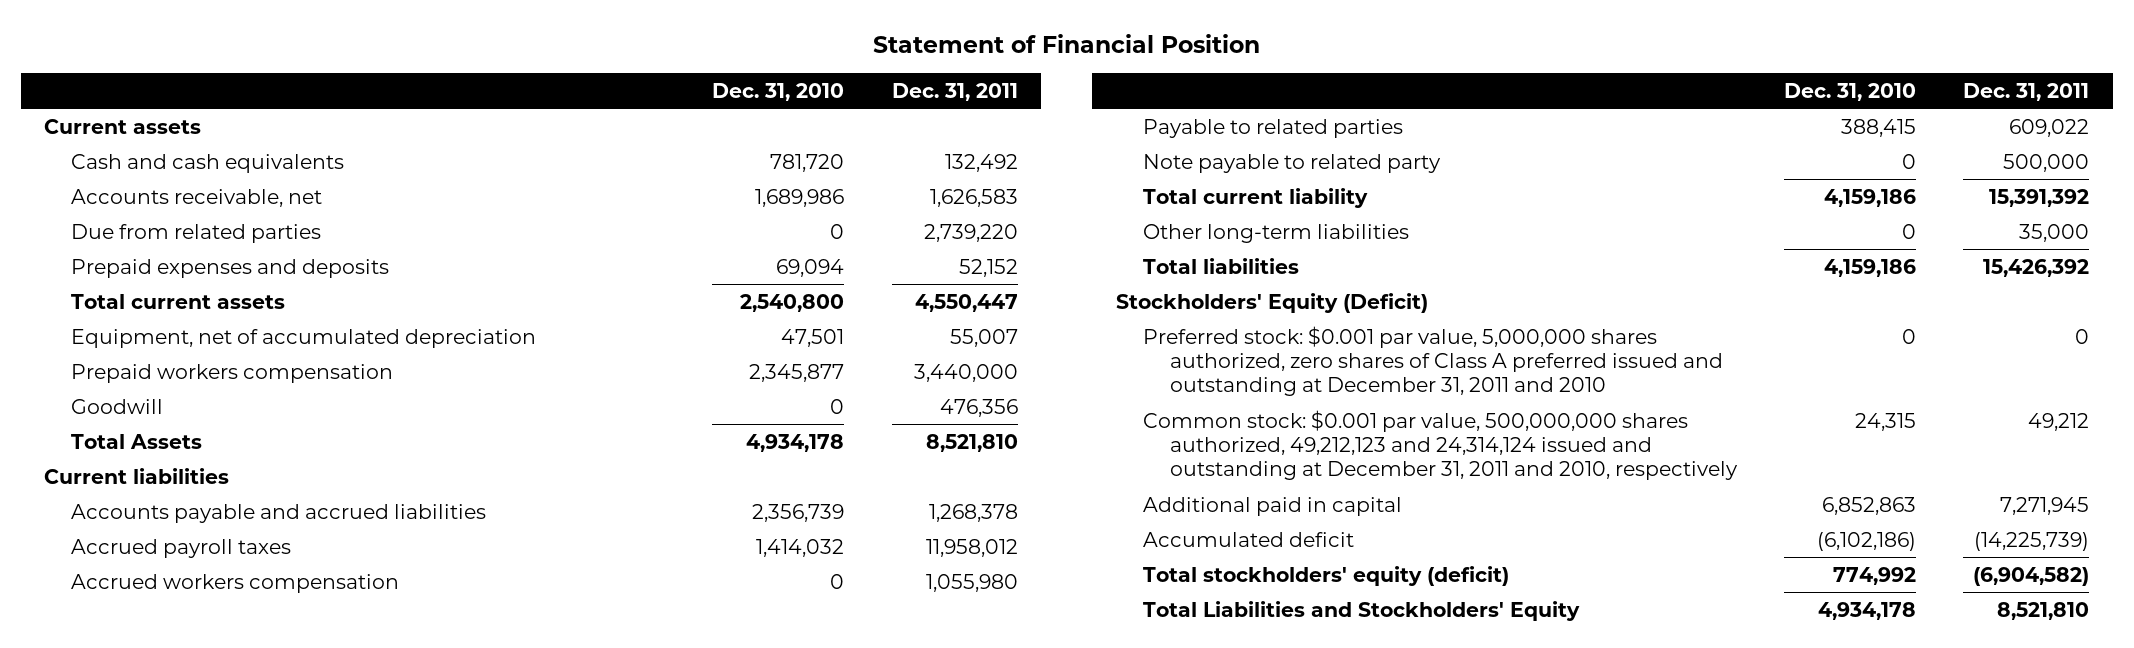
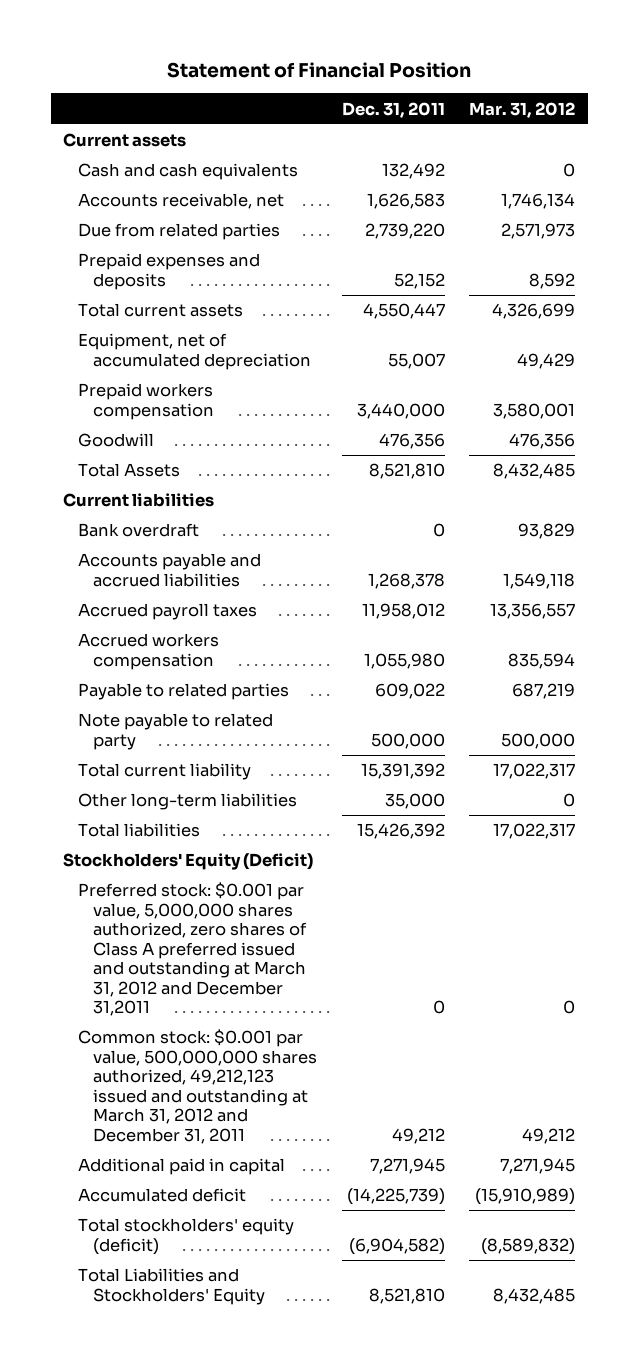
- | Dec. 31, 2010 | Dec. 31, 2011
+ | Dec. 31, 2011 | Mar. 31, 2012
+ Bank overdraft | 0 | 93,829
- Preferred stock: $0.001 par value, 5,000,000 shares authorized, zero shares of Class A preferred issued and outstanding at December 31, 2011 and 2010 | 0 | 0
- Common stock: $0.001 par value, 500,000,000 shares authorized, 49,212,123 and 24,314,124 issued and outstanding at December 31, 2011 and 2010, respectively | 24,315 | 49,212
+ Preferred stock: $0.001 par value, 5,000,000 shares authorized, zero shares of Class A preferred issued and outstanding at March 31, 2012 and December 31,2011 | 0 | 0
+ Common stock: $0.001 par value, 500,000,000 shares authorized, 49,212,123 issued and outstanding at March 31, 2012 and December 31, 2011 | 49,212 | 49,212

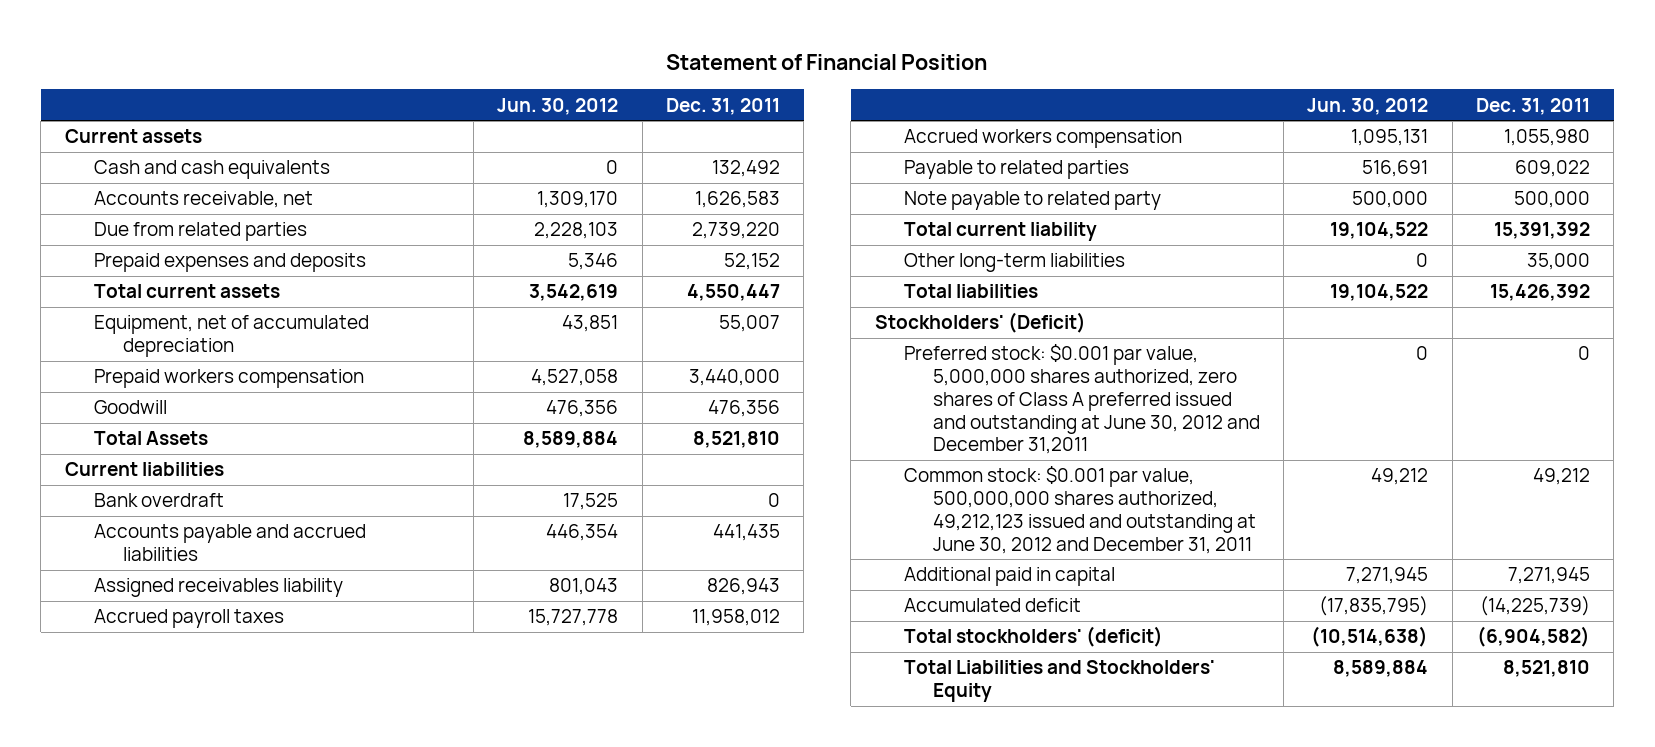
- | Dec. 31, 2011 | Mar. 31, 2012
+ | Jun. 30, 2012 | Dec. 31, 2011
- Accounts payable and accrued liabilities | 1,268,378 | 1,549,118
+ Accounts payable and accrued liabilities | 446,354 | 441,435
+ Assigned receivables liability | 801,043 | 826,943
- Stockholders' Equity (Deficit)
- Preferred stock: $0.001 par value, 5,000,000 shares authorized, zero shares of Class A preferred issued and outstanding at March 31, 2012 and December 31,2011 | 0 | 0
- Common stock: $0.001 par value, 500,000,000 shares authorized, 49,212,123 issued and outstanding at March 31, 2012 and December 31, 2011 | 49,212 | 49,212
+ Stockholders' (Deficit)
+ Preferred stock: $0.001 par value, 5,000,000 shares authorized, zero shares of Class A preferred issued and outstanding at June 30, 2012 and December 31,2011 | 0 | 0
+ Common stock: $0.001 par value, 500,000,000 shares authorized, 49,212,123 issued and outstanding at June 30, 2012 and December 31, 2011 | 49,212 | 49,212
- Total stockholders' equity (deficit) | (6,904,582) | (8,589,832)
+ Total stockholders' (deficit) | (10,514,638) | (6,904,582)

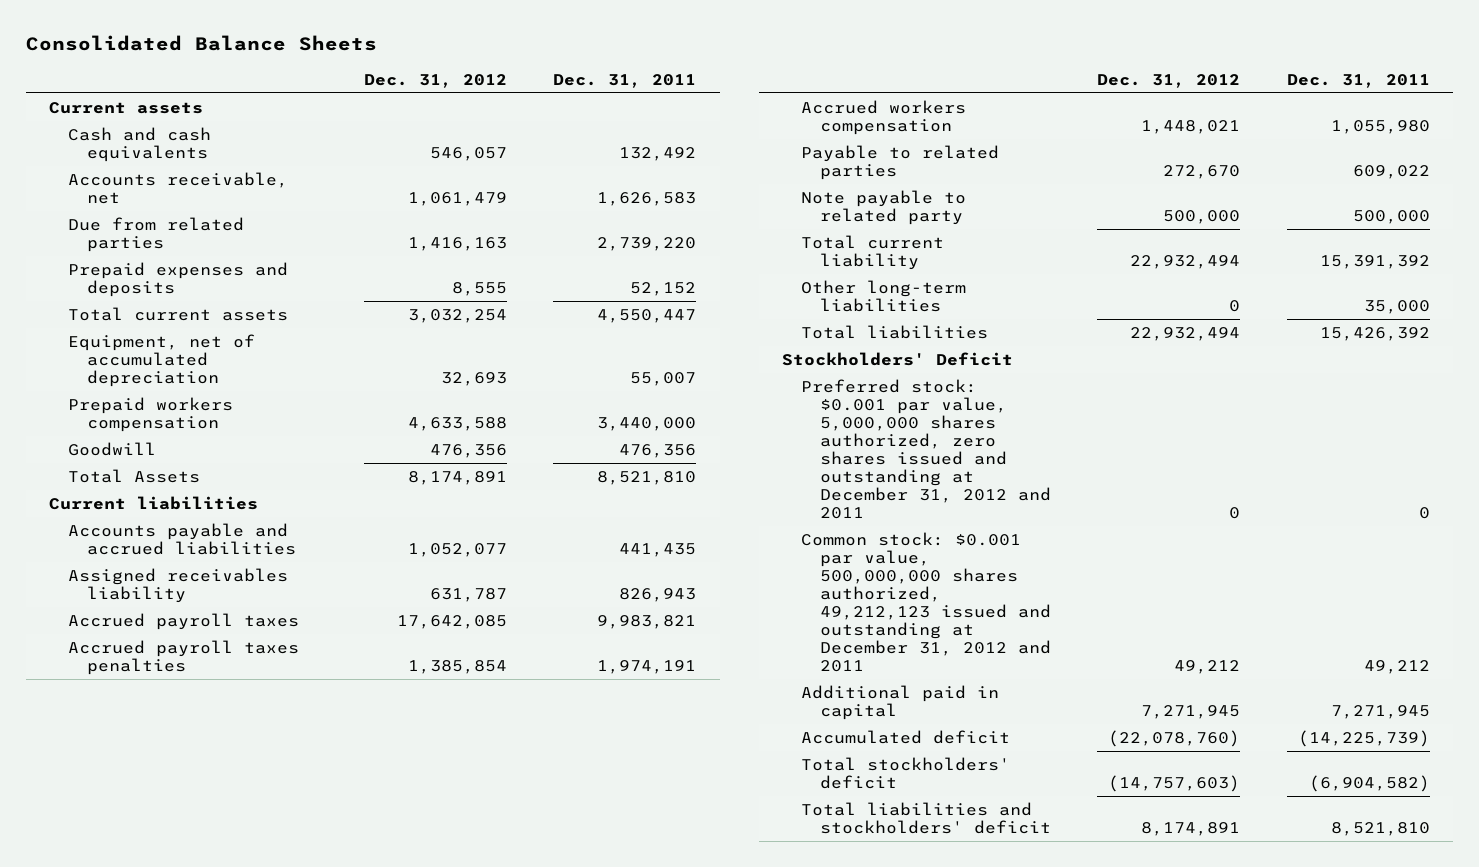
- Statement of Financial Position
+ Consolidated Balance Sheets
- | Jun. 30, 2012 | Dec. 31, 2011
+ | Dec. 31, 2012 | Dec. 31, 2011
- Bank overdraft | 17,525 | 0
- Accrued payroll taxes | 15,727,778 | 11,958,012
+ Accrued payroll taxes | 17,642,085 | 9,983,821
+ Accrued payroll taxes penalties | 1,385,854 | 1,974,191
- Stockholders' (Deficit)
- Preferred stock: $0.001 par value, 5,000,000 shares authorized, zero shares of Class A preferred issued and outstanding at June 30, 2012 and December 31,2011 | 0 | 0
- Common stock: $0.001 par value, 500,000,000 shares authorized, 49,212,123 issued and outstanding at June 30, 2012 and December 31, 2011 | 49,212 | 49,212
+ Stockholders' Deficit
+ Preferred stock: $0.001 par value, 5,000,000 shares authorized, zero shares issued and outstanding at December 31, 2012 and 2011 | 0 | 0
+ Common stock: $0.001 par value, 500,000,000 shares authorized, 49,212,123 issued and outstanding at December 31, 2012 and 2011 | 49,212 | 49,212
- Total stockholders' (deficit) | (10,514,638) | (6,904,582)
- Total Liabilities and Stockholders' Equity | 8,589,884 | 8,521,810
+ Total stockholders' deficit | (14,757,603) | (6,904,582)
+ Total liabilities and stockholders' deficit | 8,174,891 | 8,521,810

